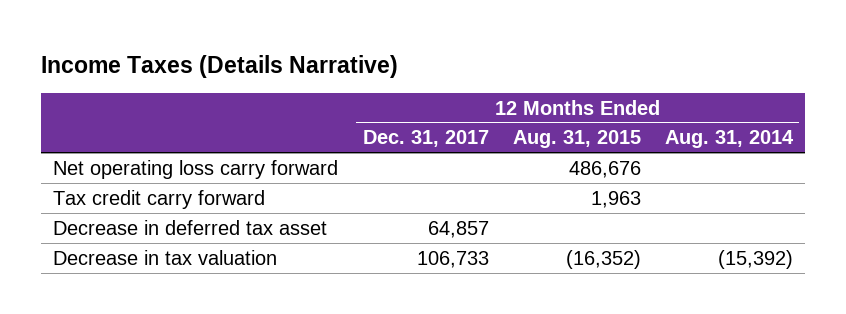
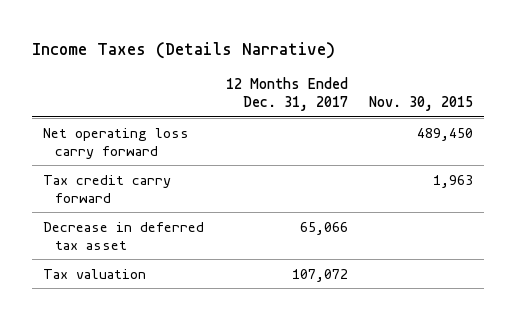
- | 12 Months Ended Dec. 31, 2017 | 12 Months Ended Aug. 31, 2015 | 12 Months Ended Aug. 31, 2014
+ | 12 Months Ended Dec. 31, 2017 | Nov. 30, 2015
- Decrease in deferred tax asset | 64,857 | |
- Decrease in tax valuation | 106,733 | (16,352) | (15,392)
+ Decrease in deferred tax asset | 65,066 |
+ Tax valuation | 107,072 |

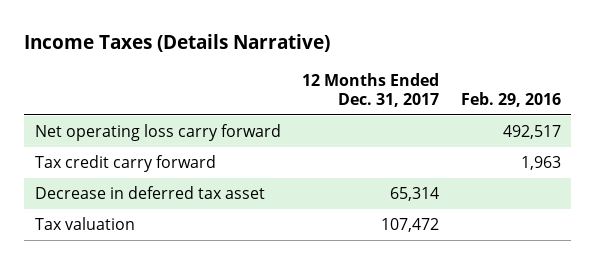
- | 12 Months Ended Dec. 31, 2017 | Nov. 30, 2015
+ | 12 Months Ended Dec. 31, 2017 | Feb. 29, 2016
- Decrease in deferred tax asset | 65,066 |
- Tax valuation | 107,072 |
+ Decrease in deferred tax asset | 65,314 |
+ Tax valuation | 107,472 |

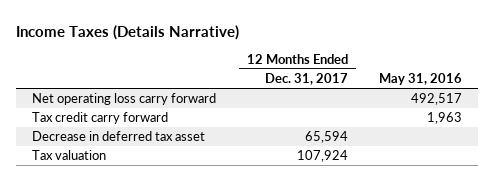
- | 12 Months Ended Dec. 31, 2017 | Feb. 29, 2016
+ | 12 Months Ended Dec. 31, 2017 | May 31, 2016
- Decrease in deferred tax asset | 65,314 |
- Tax valuation | 107,472 |
+ Decrease in deferred tax asset | 65,594 |
+ Tax valuation | 107,924 |

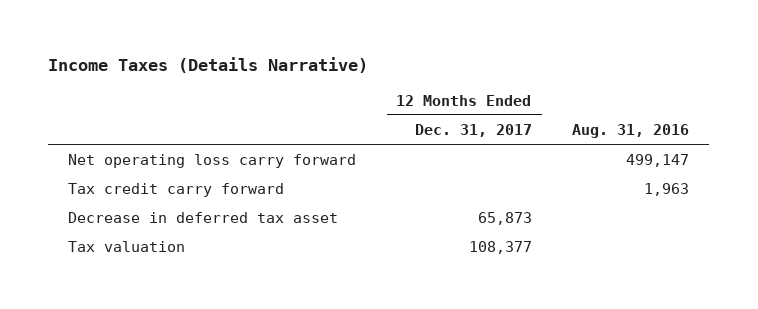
- | 12 Months Ended Dec. 31, 2017 | May 31, 2016
+ | 12 Months Ended Dec. 31, 2017 | Aug. 31, 2016
- Decrease in deferred tax asset | 65,594 |
- Tax valuation | 107,924 |
+ Decrease in deferred tax asset | 65,873 |
+ Tax valuation | 108,377 |

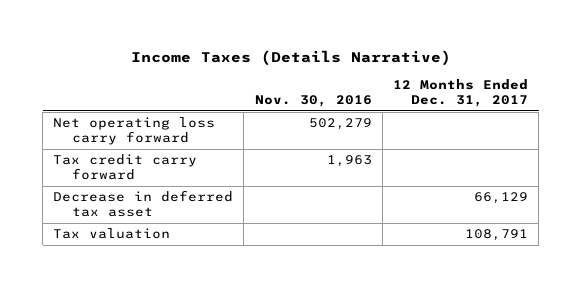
- | 12 Months Ended Dec. 31, 2017 | Aug. 31, 2016
+ | Nov. 30, 2016 | 12 Months Ended Dec. 31, 2017
- Decrease in deferred tax asset | 65,873 |
- Tax valuation | 108,377 |
+ Decrease in deferred tax asset | | 66,129
+ Tax valuation | | 108,791

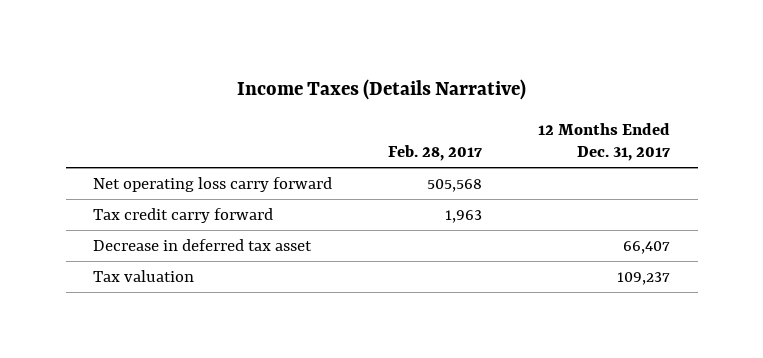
- | Nov. 30, 2016 | 12 Months Ended Dec. 31, 2017
+ | Feb. 28, 2017 | 12 Months Ended Dec. 31, 2017
- Decrease in deferred tax asset | | 66,129
- Tax valuation | | 108,791
+ Decrease in deferred tax asset | | 66,407
+ Tax valuation | | 109,237

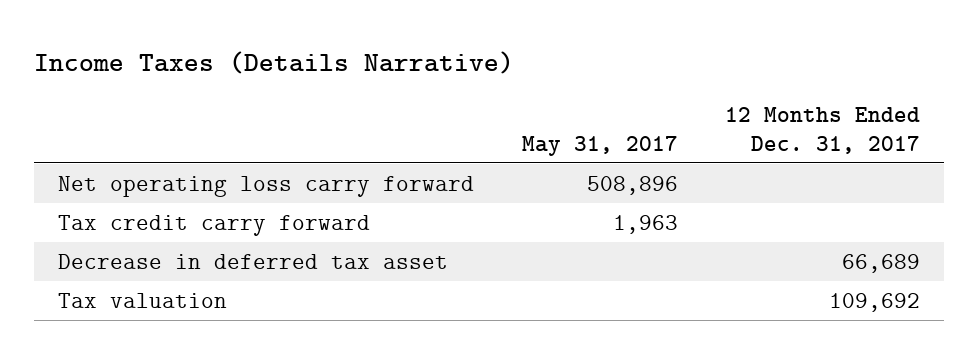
- | Feb. 28, 2017 | 12 Months Ended Dec. 31, 2017
+ | May 31, 2017 | 12 Months Ended Dec. 31, 2017
- Decrease in deferred tax asset | | 66,407
- Tax valuation | | 109,237
+ Decrease in deferred tax asset | | 66,689
+ Tax valuation | | 109,692

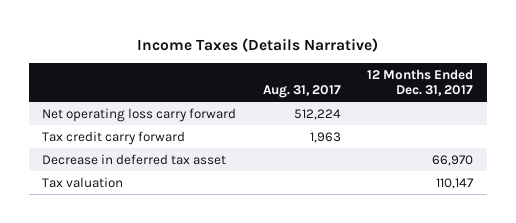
- | May 31, 2017 | 12 Months Ended Dec. 31, 2017
+ | Aug. 31, 2017 | 12 Months Ended Dec. 31, 2017
- Decrease in deferred tax asset | | 66,689
- Tax valuation | | 109,692
+ Decrease in deferred tax asset | | 66,970
+ Tax valuation | | 110,147

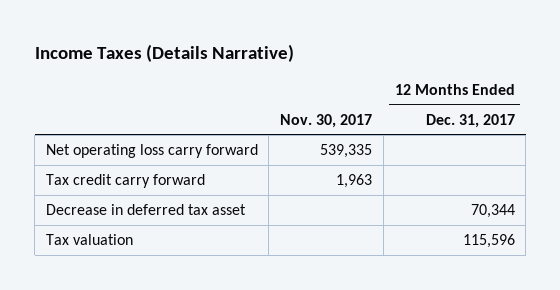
- | Aug. 31, 2017 | 12 Months Ended Dec. 31, 2017
+ | Nov. 30, 2017 | 12 Months Ended Dec. 31, 2017
- Decrease in deferred tax asset | | 66,970
- Tax valuation | | 110,147
+ Decrease in deferred tax asset | | 70,344
+ Tax valuation | | 115,596

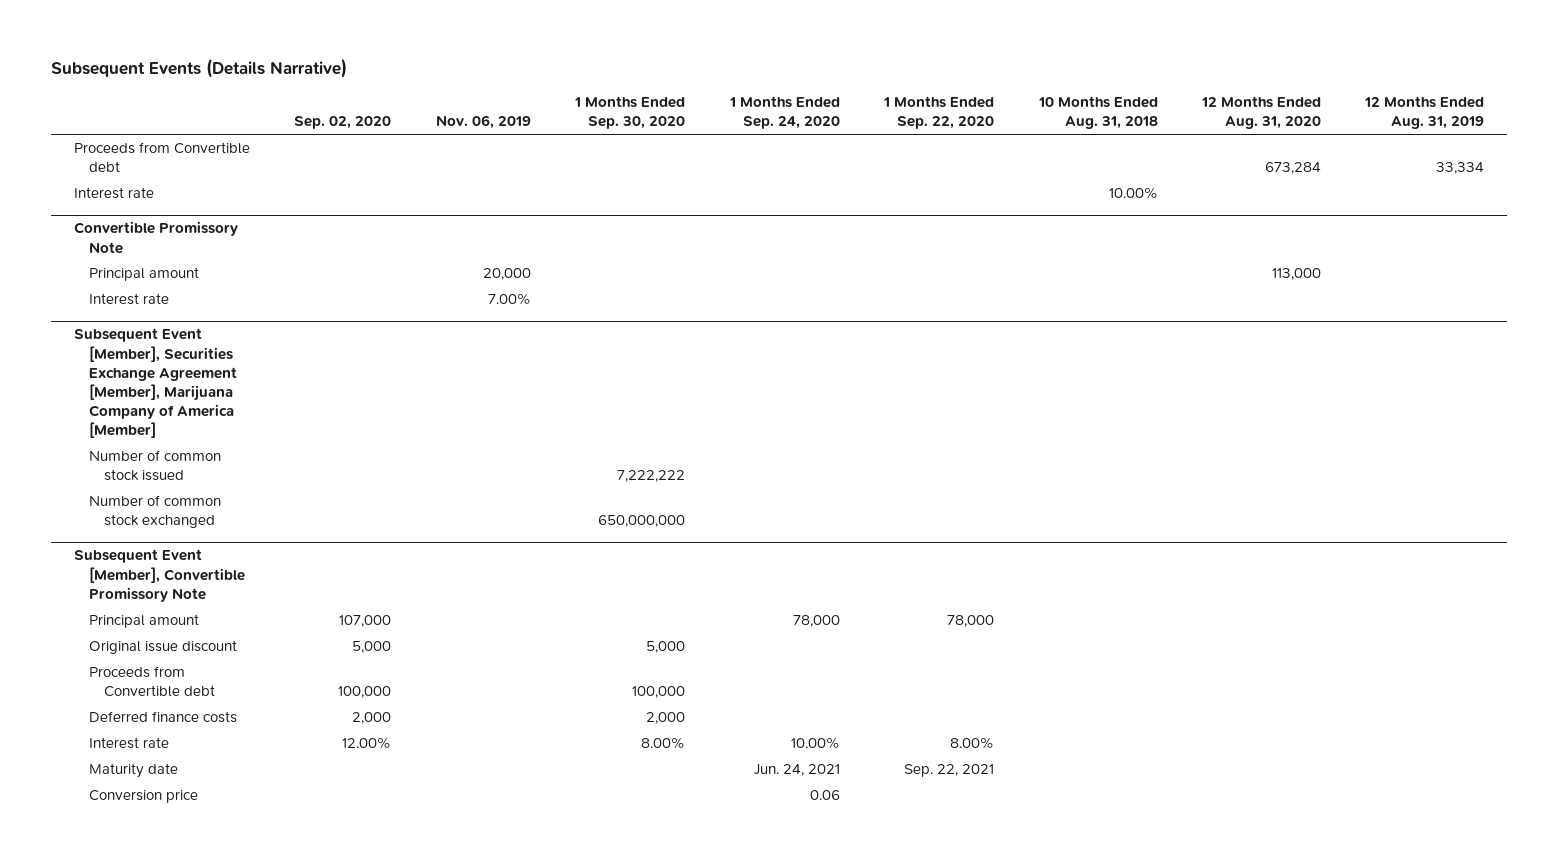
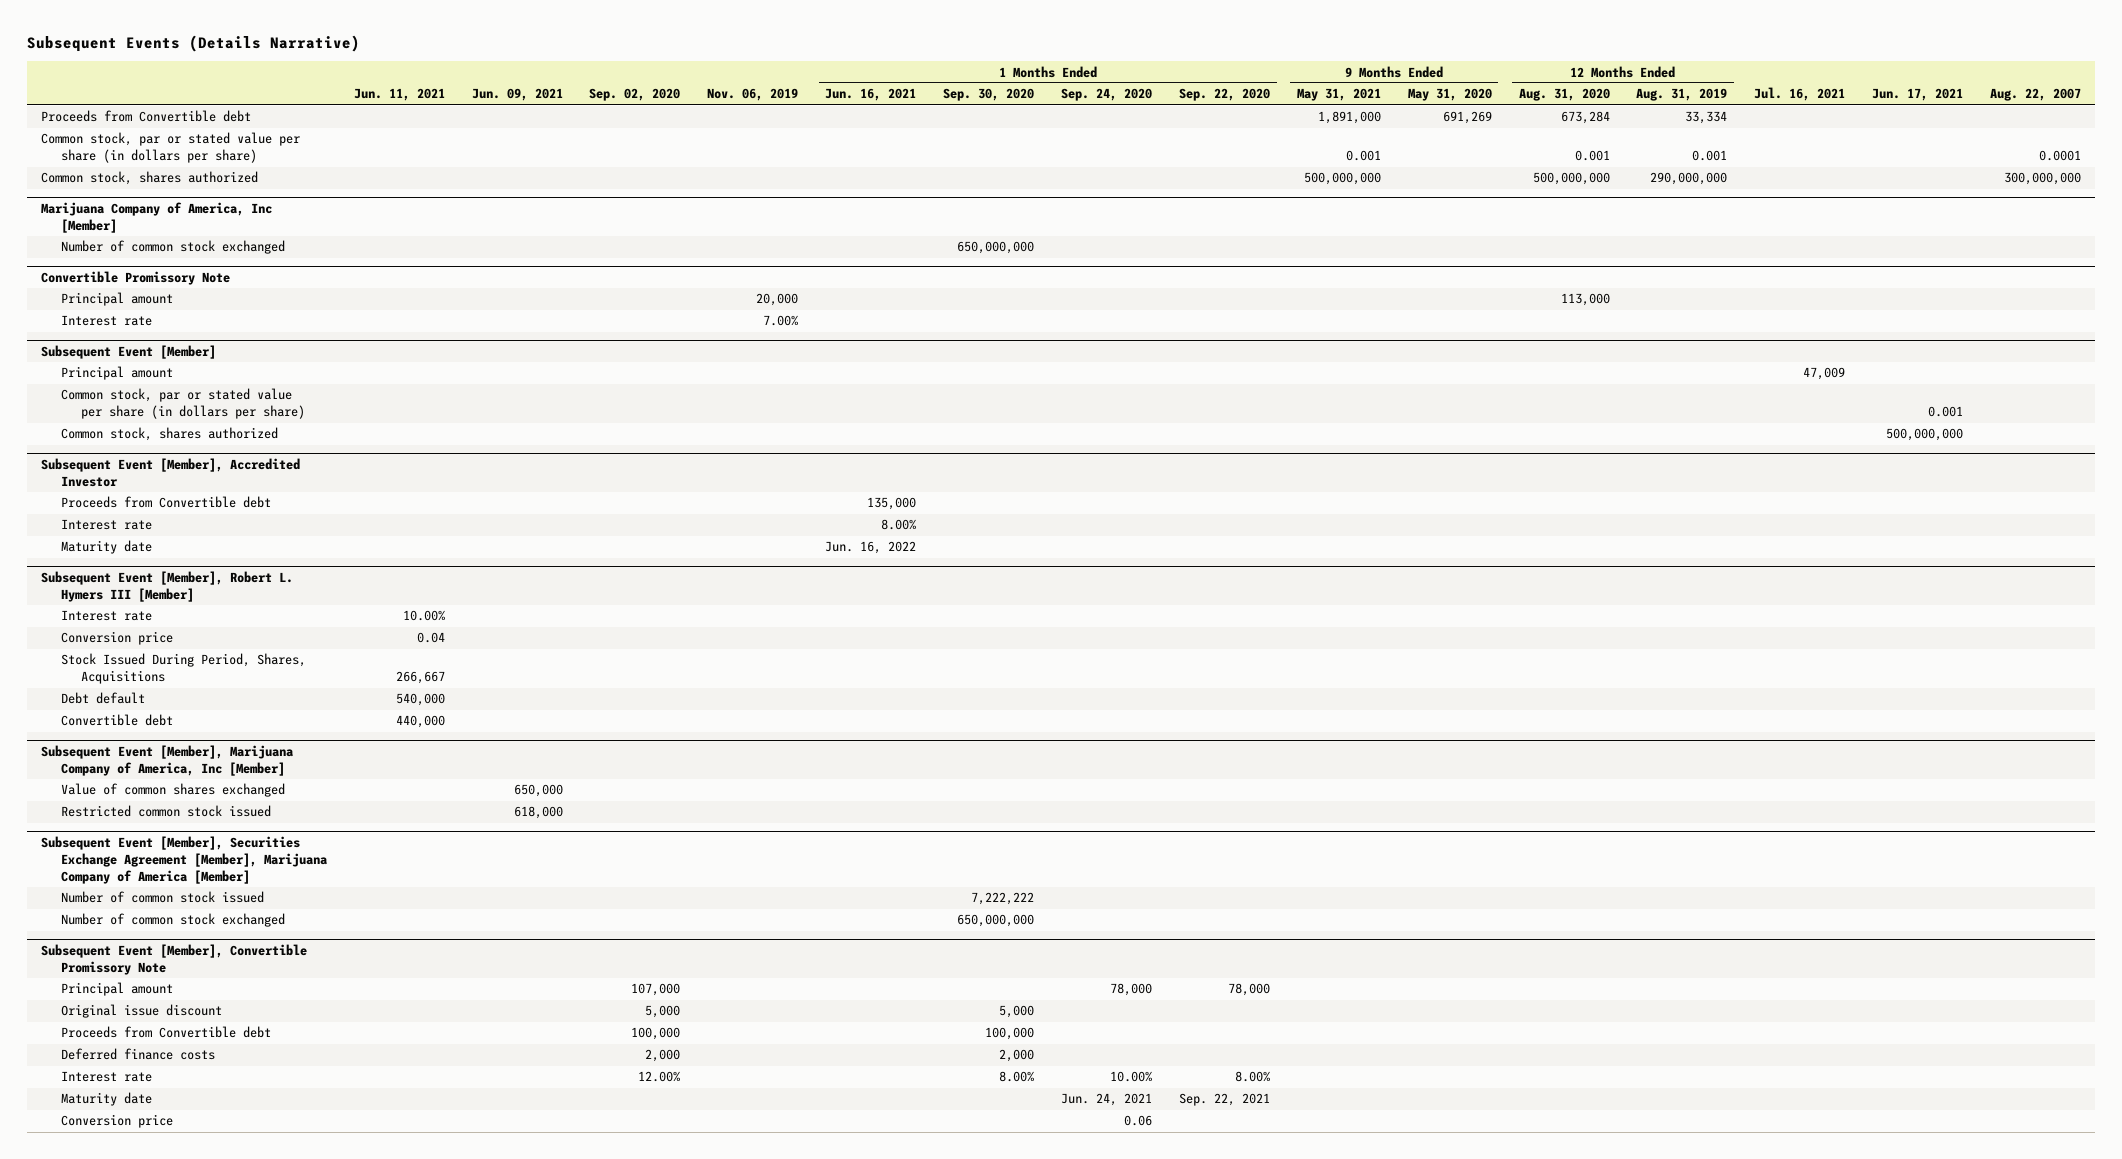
- | Sep. 02, 2020 | Nov. 06, 2019 | 1 Months Ended Sep. 30, 2020 | 1 Months Ended Sep. 24, 2020 | 1 Months Ended Sep. 22, 2020 | 10 Months Ended Aug. 31, 2018 | 12 Months Ended Aug. 31, 2020 | 12 Months Ended Aug. 31, 2019
+ | Jun. 11, 2021 | Jun. 09, 2021 | Sep. 02, 2020 | Nov. 06, 2019 | 1 Months Ended Jun. 16, 2021 | 1 Months Ended Sep. 30, 2020 | 1 Months Ended Sep. 24, 2020 | 1 Months Ended Sep. 22, 2020 | 9 Months Ended May 31, 2021 | 9 Months Ended May 31, 2020 | 12 Months Ended Aug. 31, 2020 | 12 Months Ended Aug. 31, 2019 | Jul. 16, 2021 | Jun. 17, 2021 | Aug. 22, 2007
- Interest rate | | | | | | 10.00% | |
+ Common stock, par or stated value per share (in dollars per share) | | | | | | | | | 0.001 | | 0.001 | 0.001 | | | 0.0001
+ Common stock, shares authorized | | | | | | | | | 500,000,000 | | 500,000,000 | 290,000,000 | | | 300,000,000
+ Marijuana Company of America, Inc [Member]
+ Number of common stock exchanged | | | | | | 650,000,000 | | | | | | | | |
+ Subsequent Event [Member]
+ Principal amount | | | | | | | | | | | | | 47,009 | |
+ Common stock, par or stated value per share (in dollars per share) | | | | | | | | | | | | | | 0.001 |
+ Common stock, shares authorized | | | | | | | | | | | | | | 500,000,000 |
+ Subsequent Event [Member], Accredited Investor
+ Proceeds from Convertible debt | | | | | 135,000 | | | | | | | | | |
+ Interest rate | | | | | 8.00% | | | | | | | | | |
+ Maturity date | | | | | Jun. 16, 2022 | | | | | | | | | |
+ Subsequent Event [Member], Robert L. Hymers III [Member]
+ Interest rate | 10.00% | | | | | | | | | | | | | |
+ Conversion price | 0.04 | | | | | | | | | | | | | |
+ Stock Issued During Period, Shares, Acquisitions | 266,667 | | | | | | | | | | | | | |
+ Debt default | 540,000 | | | | | | | | | | | | | |
+ Convertible debt | 440,000 | | | | | | | | | | | | | |
+ Subsequent Event [Member], Marijuana Company of America, Inc [Member]
+ Value of common shares exchanged | | 650,000 | | | | | | | | | | | | |
+ Restricted common stock issued | | 618,000 | | | | | | | | | | | | |

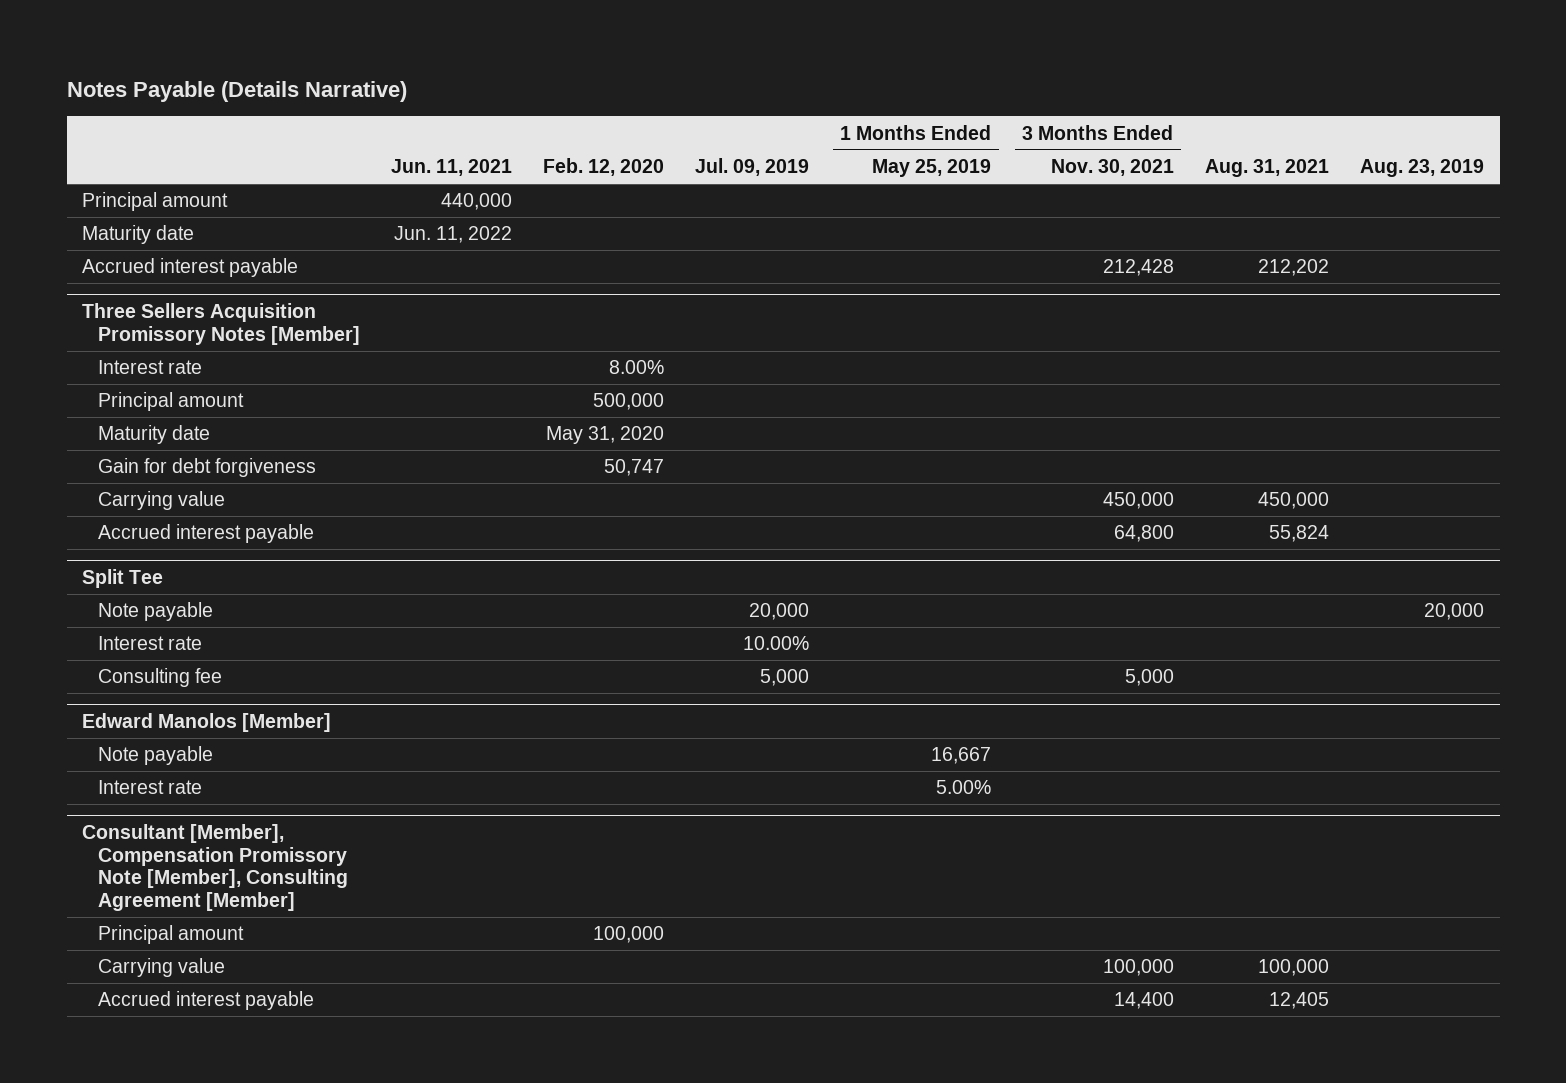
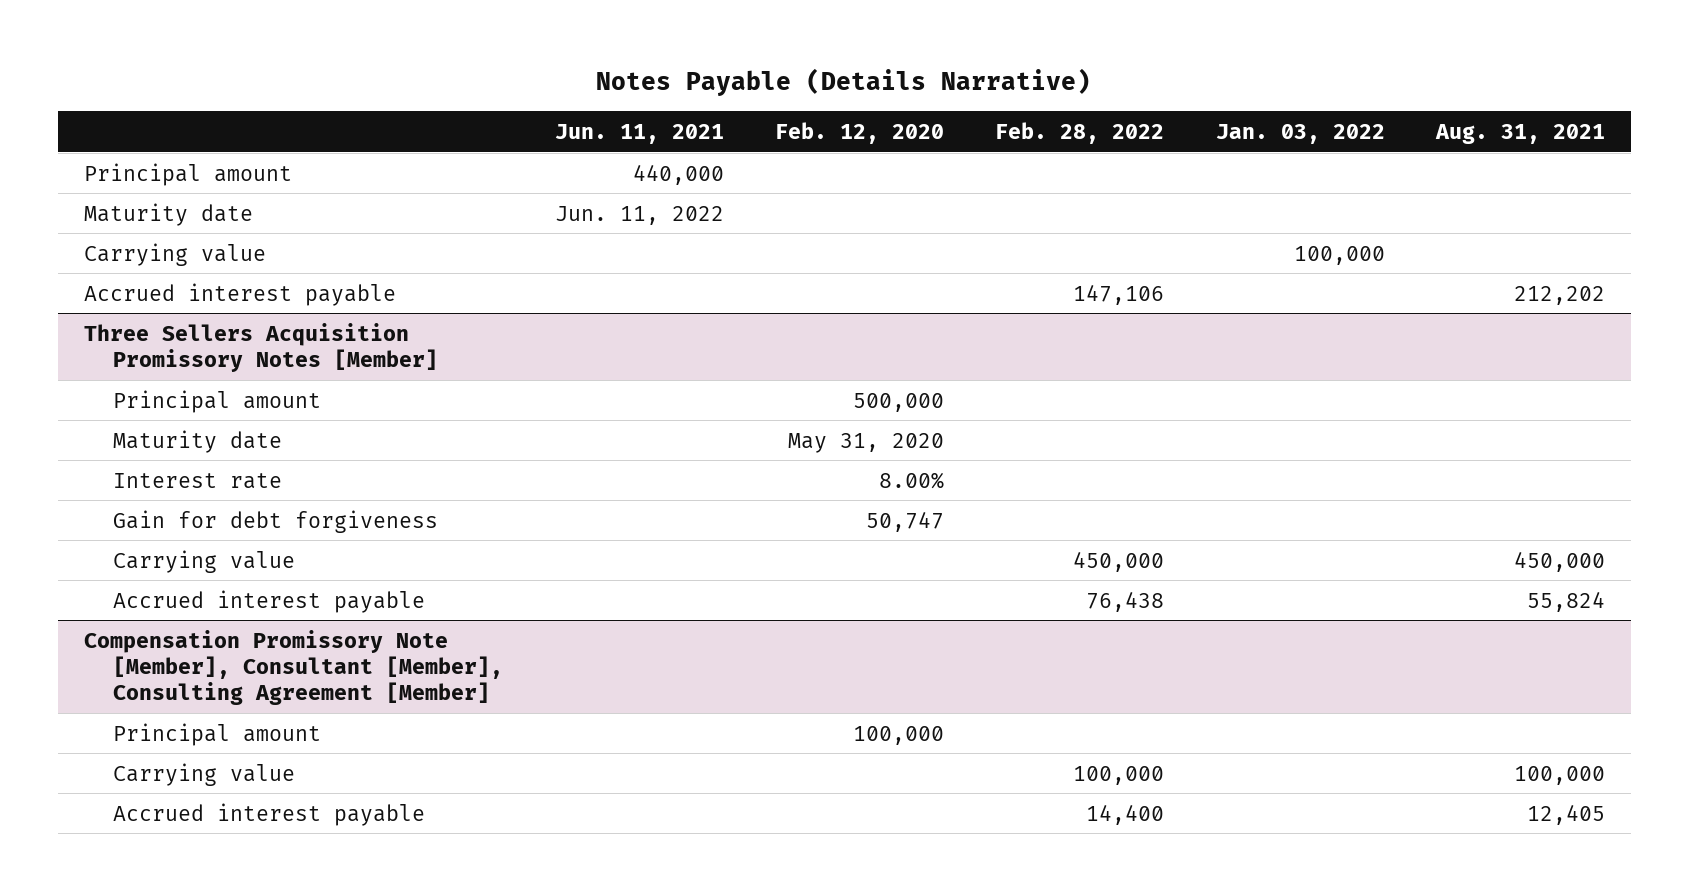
- | Jun. 11, 2021 | Feb. 12, 2020 | Jul. 09, 2019 | 1 Months Ended May 25, 2019 | 3 Months Ended Nov. 30, 2021 | Aug. 31, 2021 | Aug. 23, 2019
+ | Jun. 11, 2021 | Feb. 12, 2020 | Feb. 28, 2022 | Jan. 03, 2022 | Aug. 31, 2021
+ Carrying value | | | | 100,000 |
@ Three Sellers Acquisition Promissory Notes [Member]
moved down: Interest rate | | 8.00% | | |
- Split Tee
- Note payable | | | 20,000 | | | | 20,000
- Interest rate | | | 10.00% | | | |
- Consulting fee | | | 5,000 | | 5,000 | |
- Edward Manolos [Member]
- Note payable | | | | 16,667 | | |
- Interest rate | | | | 5.00% | | |
- Consultant [Member], Compensation Promissory Note [Member], Consulting Agreement [Member]
+ Compensation Promissory Note [Member], Consultant [Member], Consulting Agreement [Member]

